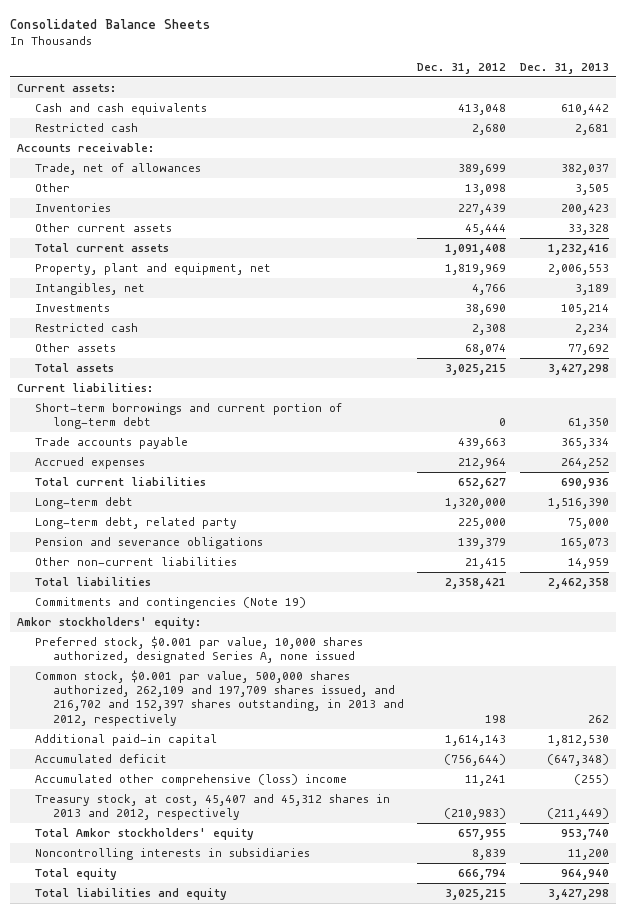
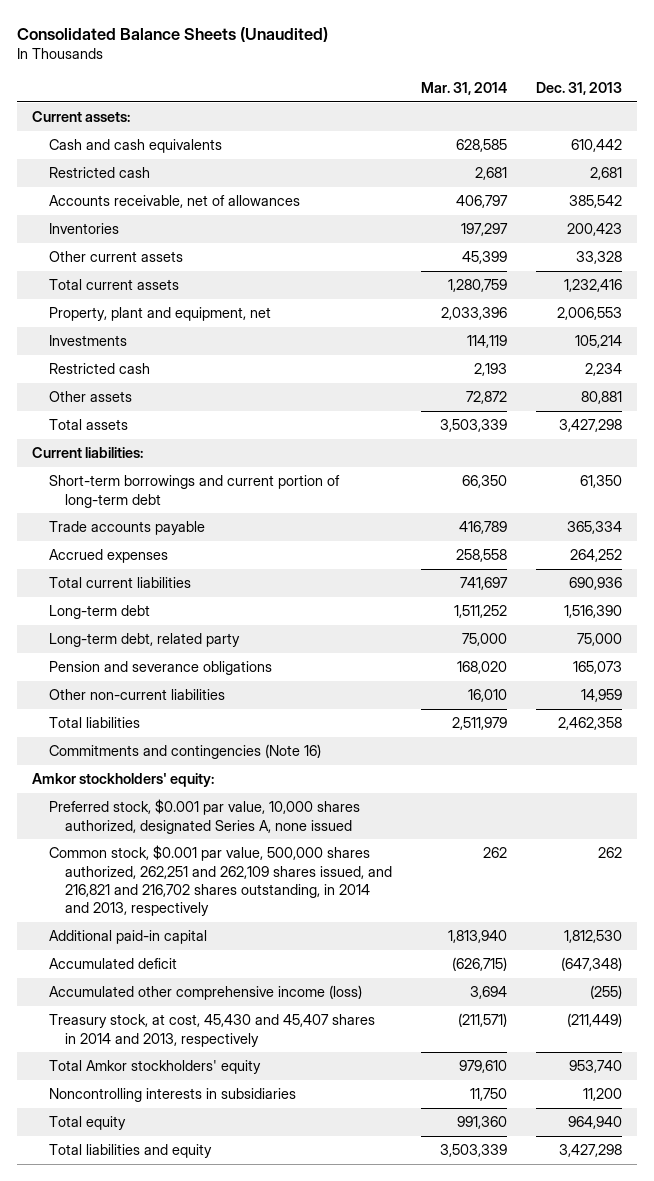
- Consolidated Balance Sheets
+ Consolidated Balance Sheets (Unaudited)
- | Dec. 31, 2012 | Dec. 31, 2013
+ | Mar. 31, 2014 | Dec. 31, 2013
- Accounts receivable:
- Trade, net of allowances | 389,699 | 382,037
- Other | 13,098 | 3,505
+ Accounts receivable, net of allowances | 406,797 | 385,542
- Intangibles, net | 4,766 | 3,189
- Other assets | 68,074 | 77,692
+ Other assets | 72,872 | 80,881
- Commitments and contingencies (Note 19)
+ Commitments and contingencies (Note 16)
- Common stock, $0.001 par value, 500,000 shares authorized, 262,109 and 197,709 shares issued, and 216,702 and 152,397 shares outstanding, in 2013 and 2012, respectively | 198 | 262
+ Common stock, $0.001 par value, 500,000 shares authorized, 262,251 and 262,109 shares issued, and 216,821 and 216,702 shares outstanding, in 2014 and 2013, respectively | 262 | 262
- Accumulated other comprehensive (loss) income | 11,241 | (255)
- Treasury stock, at cost, 45,407 and 45,312 shares in 2013 and 2012, respectively | (210,983) | (211,449)
+ Accumulated other comprehensive income (loss) | 3,694 | (255)
+ Treasury stock, at cost, 45,430 and 45,407 shares in 2014 and 2013, respectively | (211,571) | (211,449)

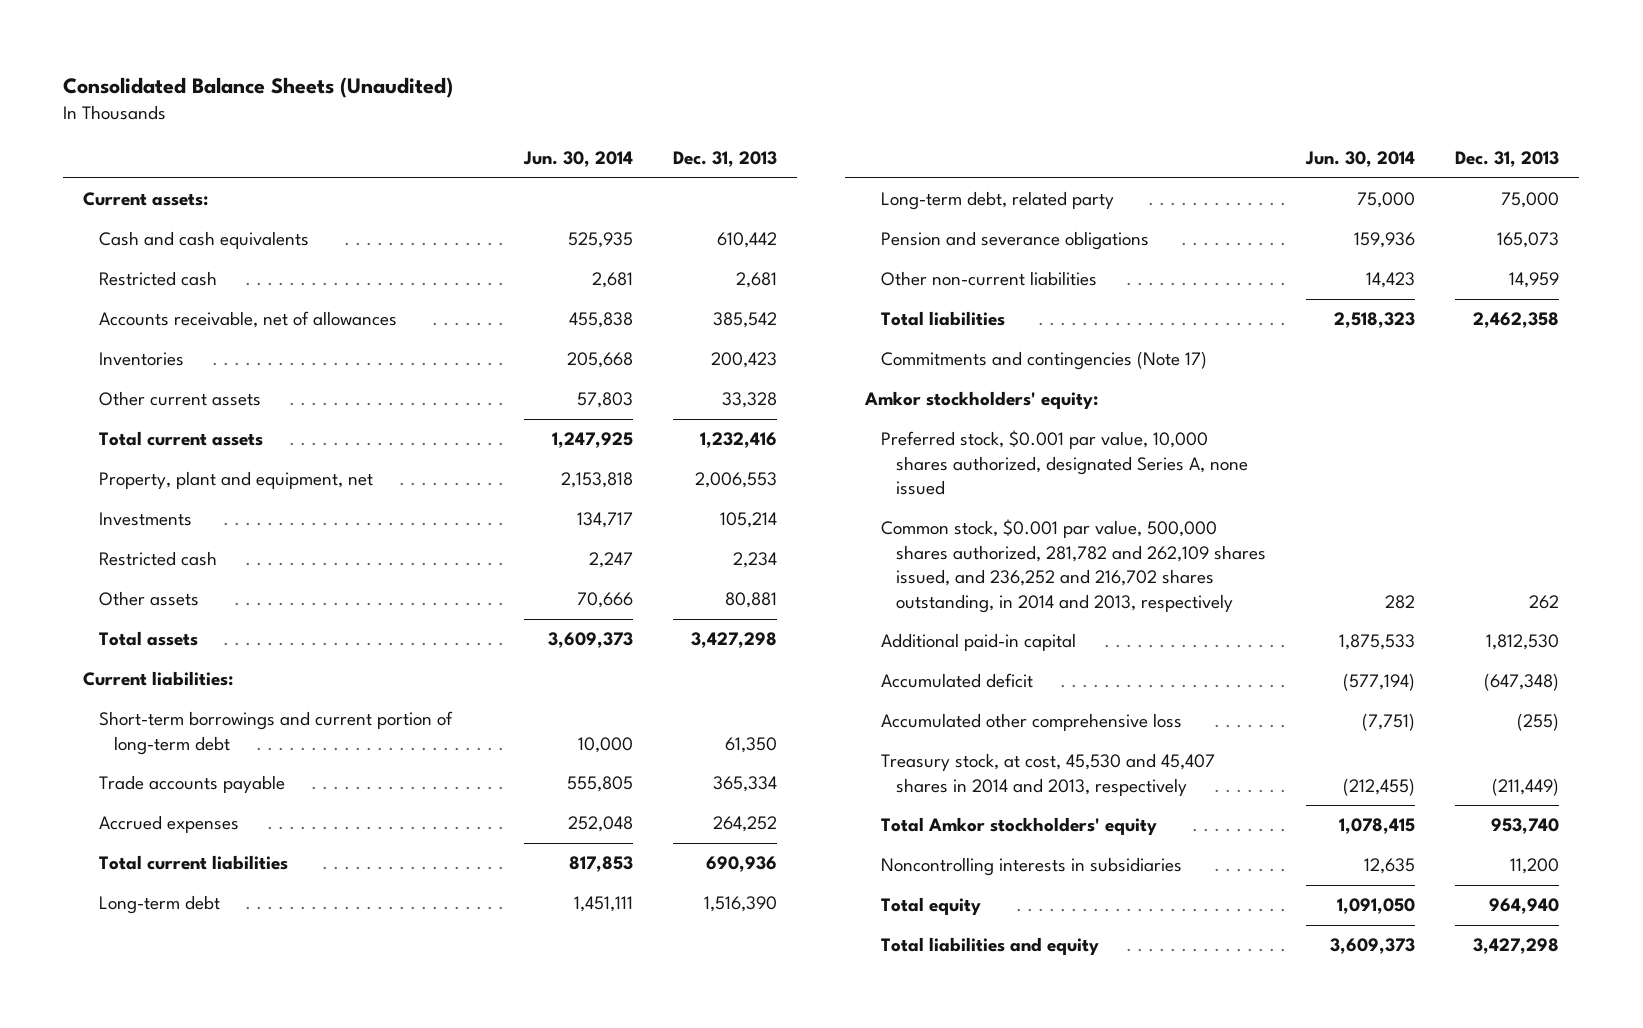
- | Mar. 31, 2014 | Dec. 31, 2013
+ | Jun. 30, 2014 | Dec. 31, 2013
- Commitments and contingencies (Note 16)
+ Commitments and contingencies (Note 17)
- Common stock, $0.001 par value, 500,000 shares authorized, 262,251 and 262,109 shares issued, and 216,821 and 216,702 shares outstanding, in 2014 and 2013, respectively | 262 | 262
+ Common stock, $0.001 par value, 500,000 shares authorized, 281,782 and 262,109 shares issued, and 236,252 and 216,702 shares outstanding, in 2014 and 2013, respectively | 282 | 262
- Accumulated other comprehensive income (loss) | 3,694 | (255)
- Treasury stock, at cost, 45,430 and 45,407 shares in 2014 and 2013, respectively | (211,571) | (211,449)
+ Accumulated other comprehensive loss | (7,751) | (255)
+ Treasury stock, at cost, 45,530 and 45,407 shares in 2014 and 2013, respectively | (212,455) | (211,449)

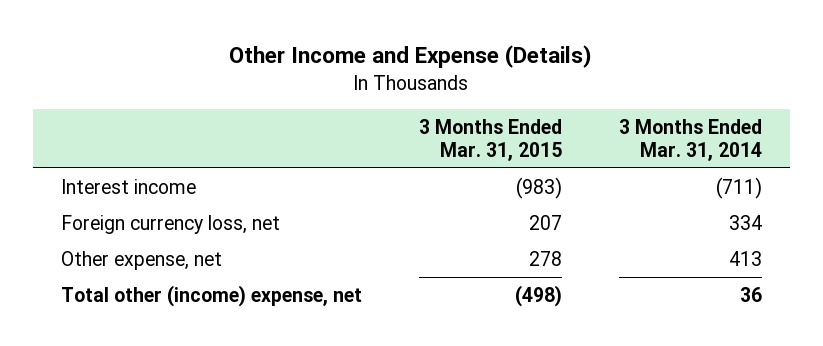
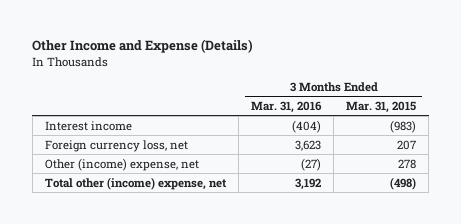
- | 3 Months Ended Mar. 31, 2015 | 3 Months Ended Mar. 31, 2014
+ | 3 Months Ended Mar. 31, 2016 | 3 Months Ended Mar. 31, 2015
- Other expense, net | 278 | 413
+ Other (income) expense, net | (27) | 278

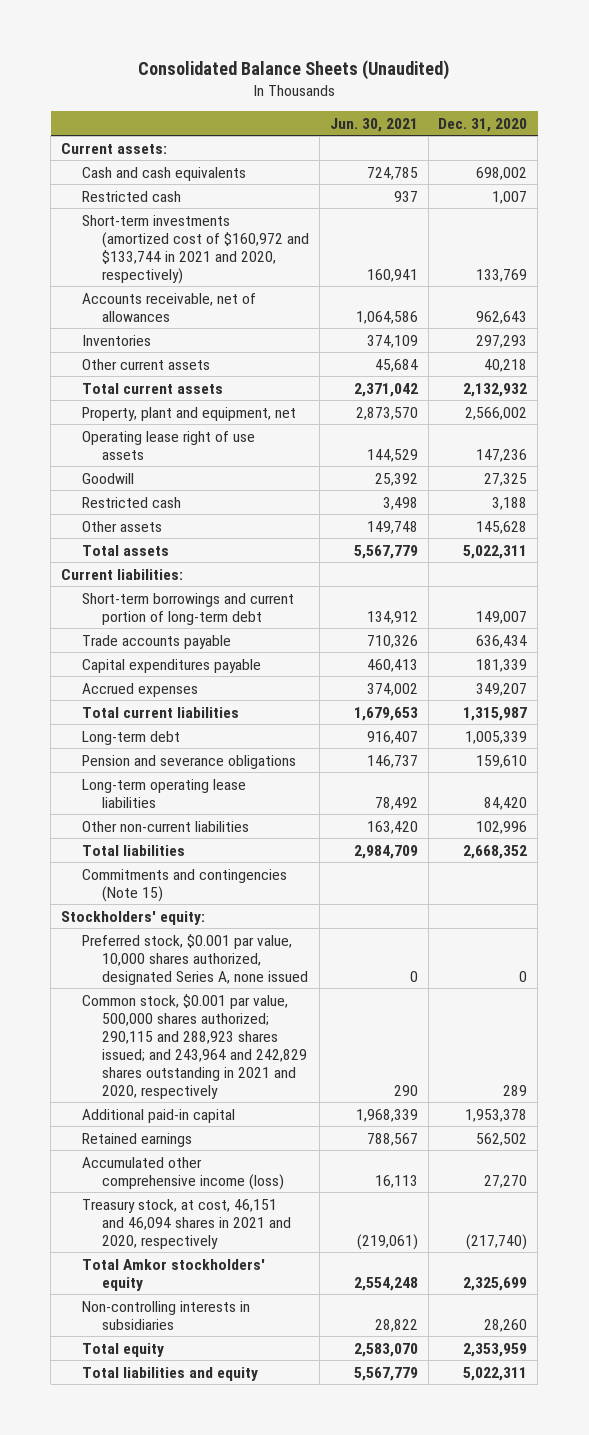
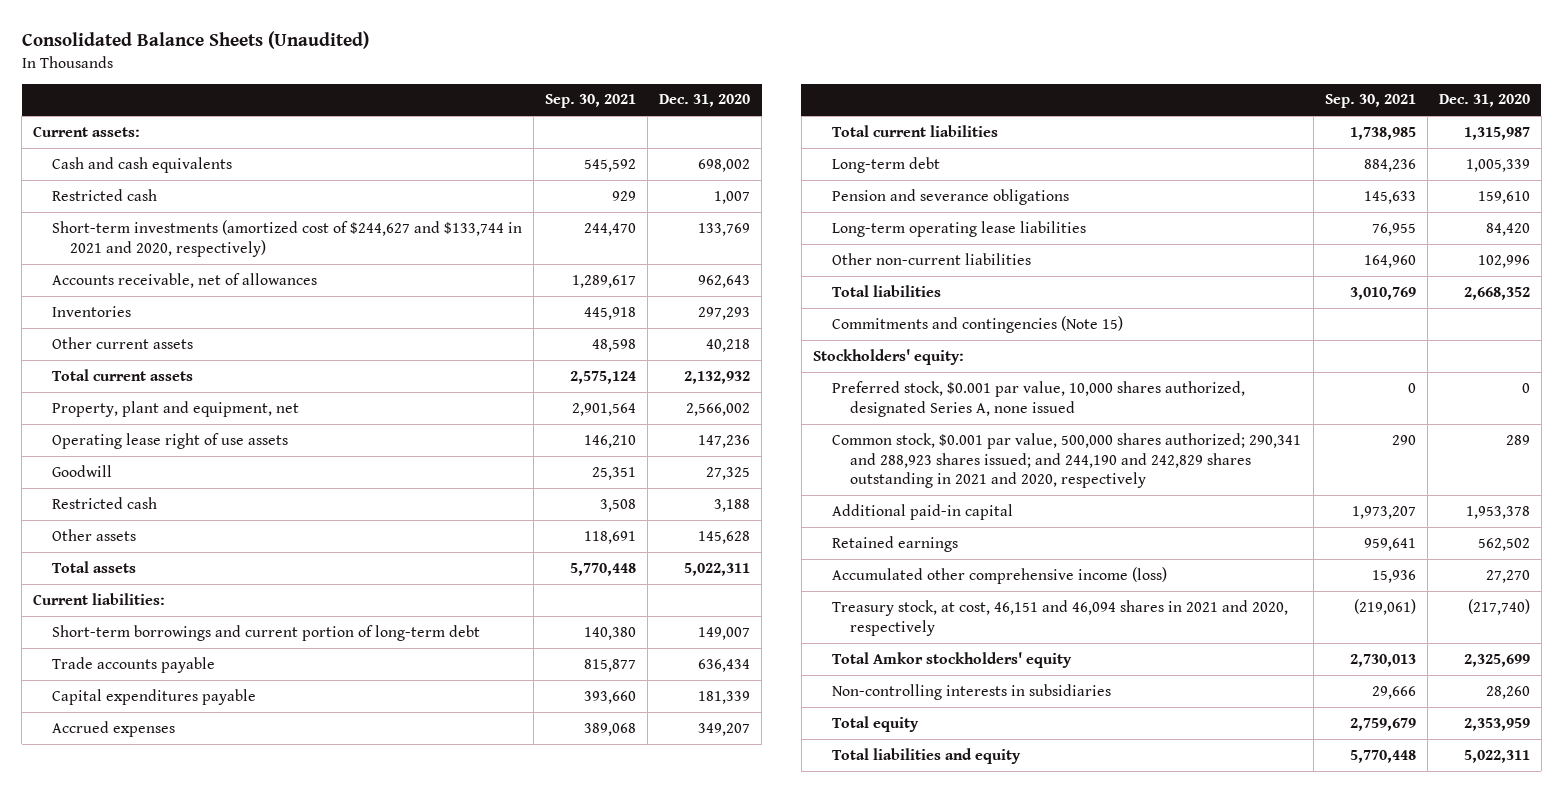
- | Jun. 30, 2021 | Dec. 31, 2020
+ | Sep. 30, 2021 | Dec. 31, 2020
- Short-term investments (amortized cost of $160,972 and $133,744 in 2021 and 2020, respectively) | 160,941 | 133,769
+ Short-term investments (amortized cost of $244,627 and $133,744 in 2021 and 2020, respectively) | 244,470 | 133,769
- Common stock, $0.001 par value, 500,000 shares authorized; 290,115 and 288,923 shares issued; and 243,964 and 242,829 shares outstanding in 2021 and 2020, respectively | 290 | 289
+ Common stock, $0.001 par value, 500,000 shares authorized; 290,341 and 288,923 shares issued; and 244,190 and 242,829 shares outstanding in 2021 and 2020, respectively | 290 | 289

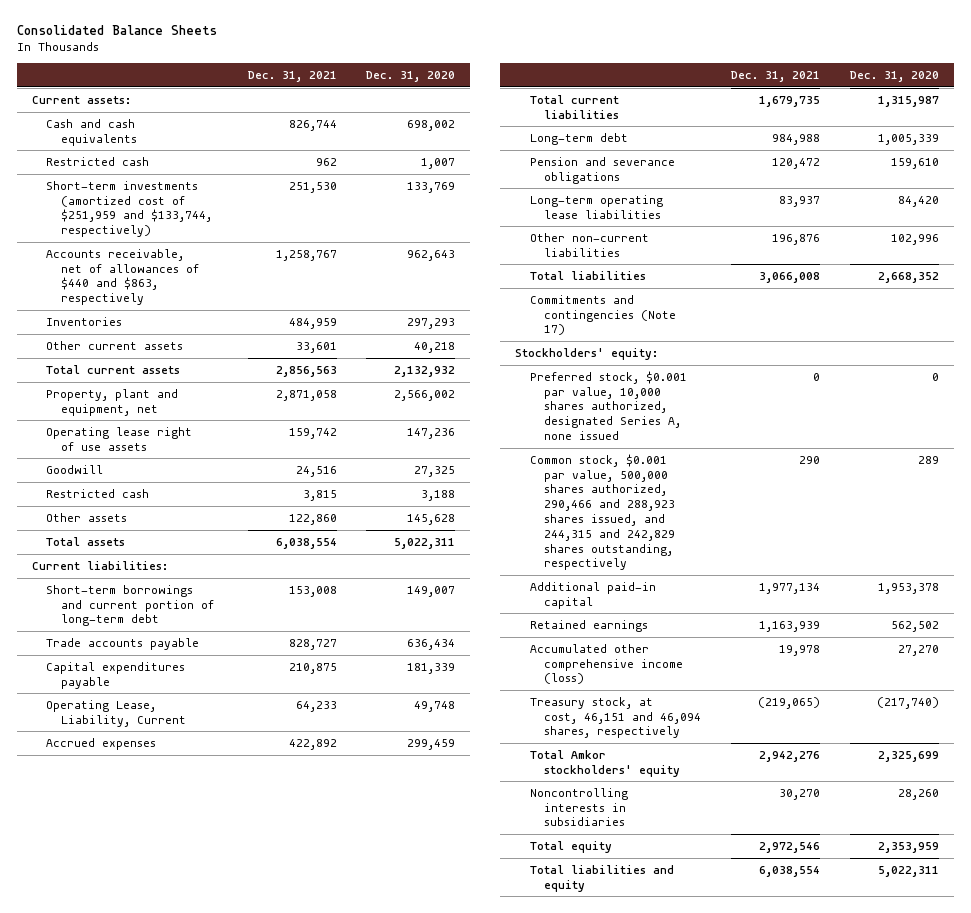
- Consolidated Balance Sheets (Unaudited)
+ Consolidated Balance Sheets
- | Sep. 30, 2021 | Dec. 31, 2020
+ | Dec. 31, 2021 | Dec. 31, 2020
- Short-term investments (amortized cost of $244,627 and $133,744 in 2021 and 2020, respectively) | 244,470 | 133,769
- Accounts receivable, net of allowances | 1,289,617 | 962,643
+ Short-term investments (amortized cost of $251,959 and $133,744, respectively) | 251,530 | 133,769
+ Accounts receivable, net of allowances of $440 and $863, respectively | 1,258,767 | 962,643
- Accrued expenses | 389,068 | 349,207
+ Operating Lease, Liability, Current | 64,233 | 49,748
+ Accrued expenses | 422,892 | 299,459
- Commitments and contingencies (Note 15)
+ Commitments and contingencies (Note 17)
- Common stock, $0.001 par value, 500,000 shares authorized; 290,341 and 288,923 shares issued; and 244,190 and 242,829 shares outstanding in 2021 and 2020, respectively | 290 | 289
+ Common stock, $0.001 par value, 500,000 shares authorized, 290,466 and 288,923 shares issued, and 244,315 and 242,829 shares outstanding, respectively | 290 | 289
- Treasury stock, at cost, 46,151 and 46,094 shares in 2021 and 2020, respectively | (219,061) | (217,740)
+ Treasury stock, at cost, 46,151 and 46,094 shares, respectively | (219,065) | (217,740)
- Non-controlling interests in subsidiaries | 29,666 | 28,260
+ Noncontrolling interests in subsidiaries | 30,270 | 28,260

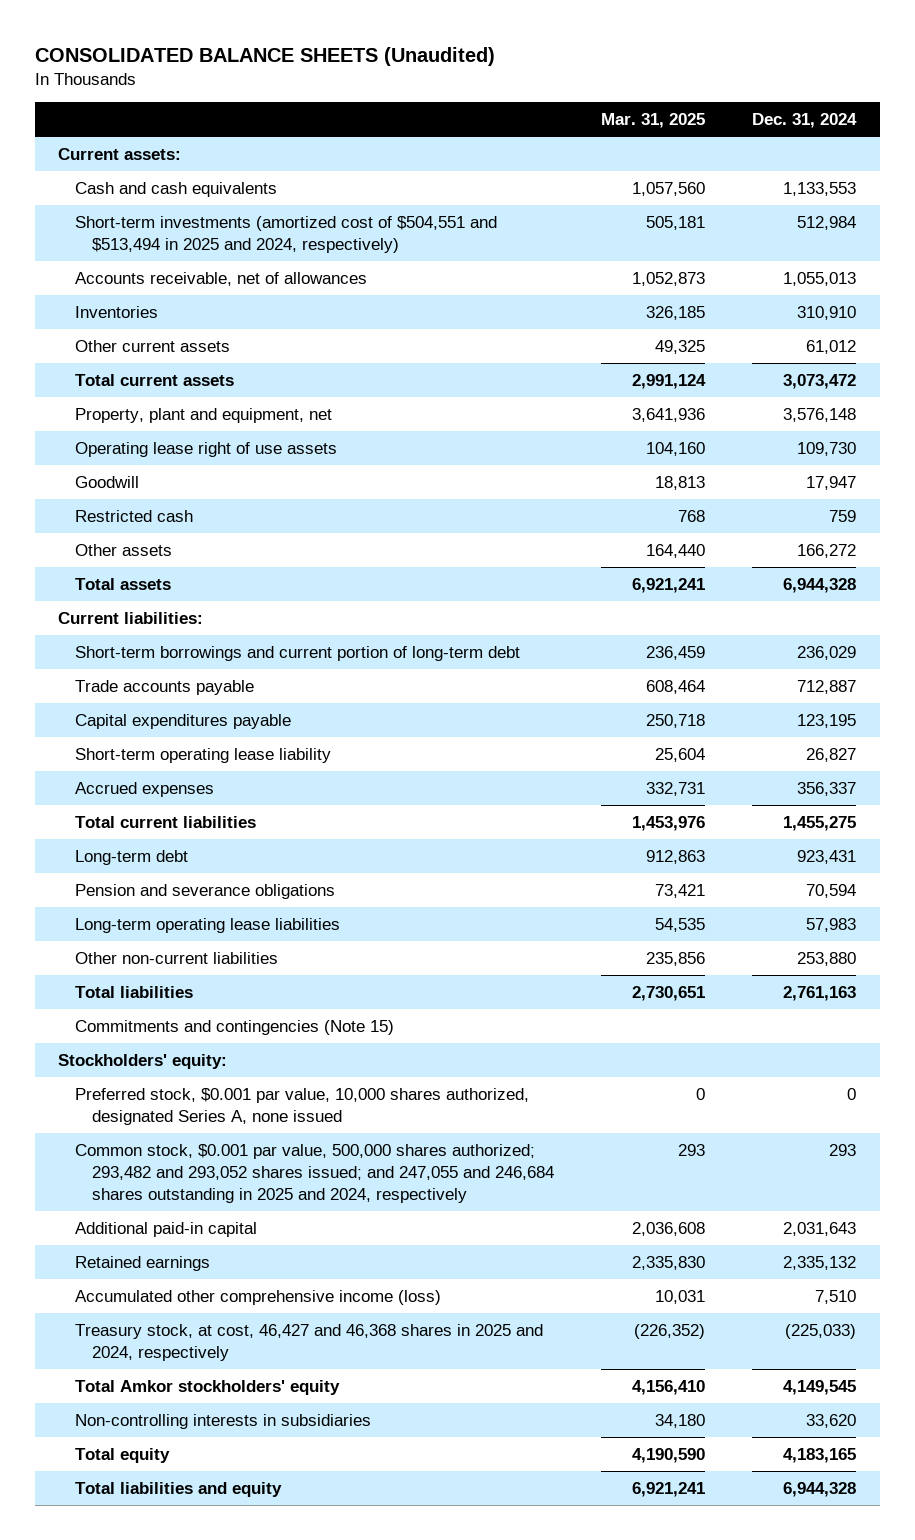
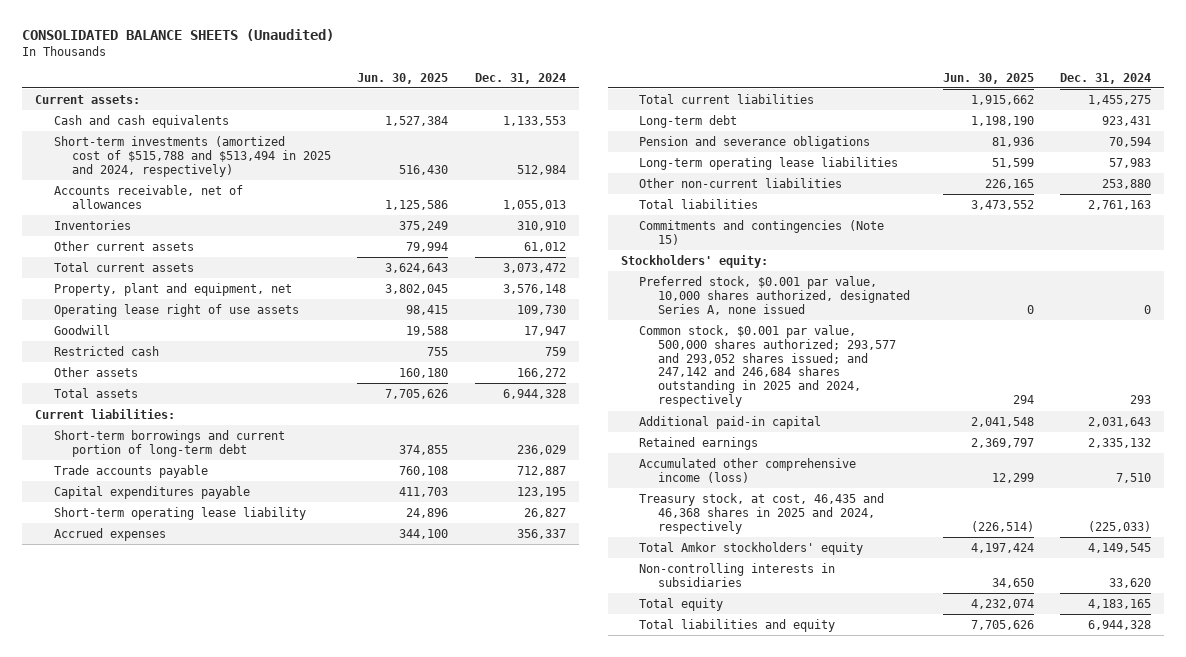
- | Mar. 31, 2025 | Dec. 31, 2024
+ | Jun. 30, 2025 | Dec. 31, 2024
- Short-term investments (amortized cost of $504,551 and $513,494 in 2025 and 2024, respectively) | 505,181 | 512,984
+ Short-term investments (amortized cost of $515,788 and $513,494 in 2025 and 2024, respectively) | 516,430 | 512,984
- Common stock, $0.001 par value, 500,000 shares authorized; 293,482 and 293,052 shares issued; and 247,055 and 246,684 shares outstanding in 2025 and 2024, respectively | 293 | 293
+ Common stock, $0.001 par value, 500,000 shares authorized; 293,577 and 293,052 shares issued; and 247,142 and 246,684 shares outstanding in 2025 and 2024, respectively | 294 | 293
- Treasury stock, at cost, 46,427 and 46,368 shares in 2025 and 2024, respectively | (226,352) | (225,033)
+ Treasury stock, at cost, 46,435 and 46,368 shares in 2025 and 2024, respectively | (226,514) | (225,033)

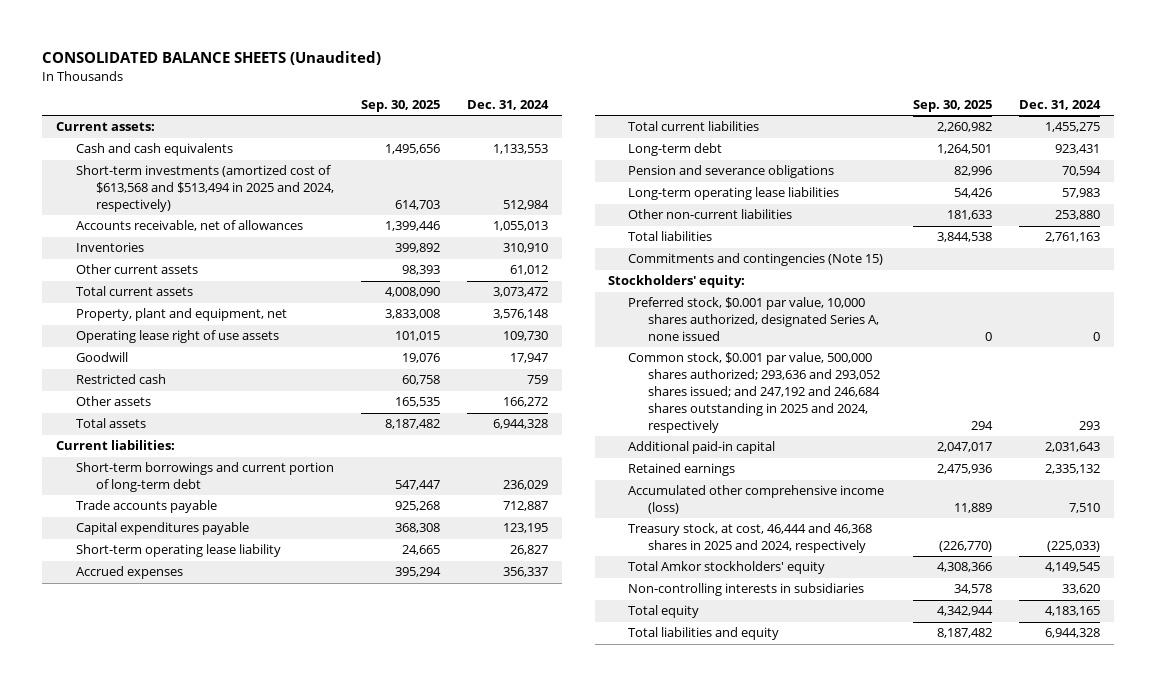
- | Jun. 30, 2025 | Dec. 31, 2024
+ | Sep. 30, 2025 | Dec. 31, 2024
- Short-term investments (amortized cost of $515,788 and $513,494 in 2025 and 2024, respectively) | 516,430 | 512,984
+ Short-term investments (amortized cost of $613,568 and $513,494 in 2025 and 2024, respectively) | 614,703 | 512,984
- Common stock, $0.001 par value, 500,000 shares authorized; 293,577 and 293,052 shares issued; and 247,142 and 246,684 shares outstanding in 2025 and 2024, respectively | 294 | 293
+ Common stock, $0.001 par value, 500,000 shares authorized; 293,636 and 293,052 shares issued; and 247,192 and 246,684 shares outstanding in 2025 and 2024, respectively | 294 | 293
- Treasury stock, at cost, 46,435 and 46,368 shares in 2025 and 2024, respectively | (226,514) | (225,033)
+ Treasury stock, at cost, 46,444 and 46,368 shares in 2025 and 2024, respectively | (226,770) | (225,033)

